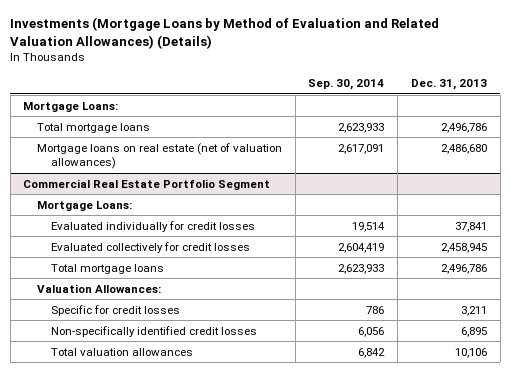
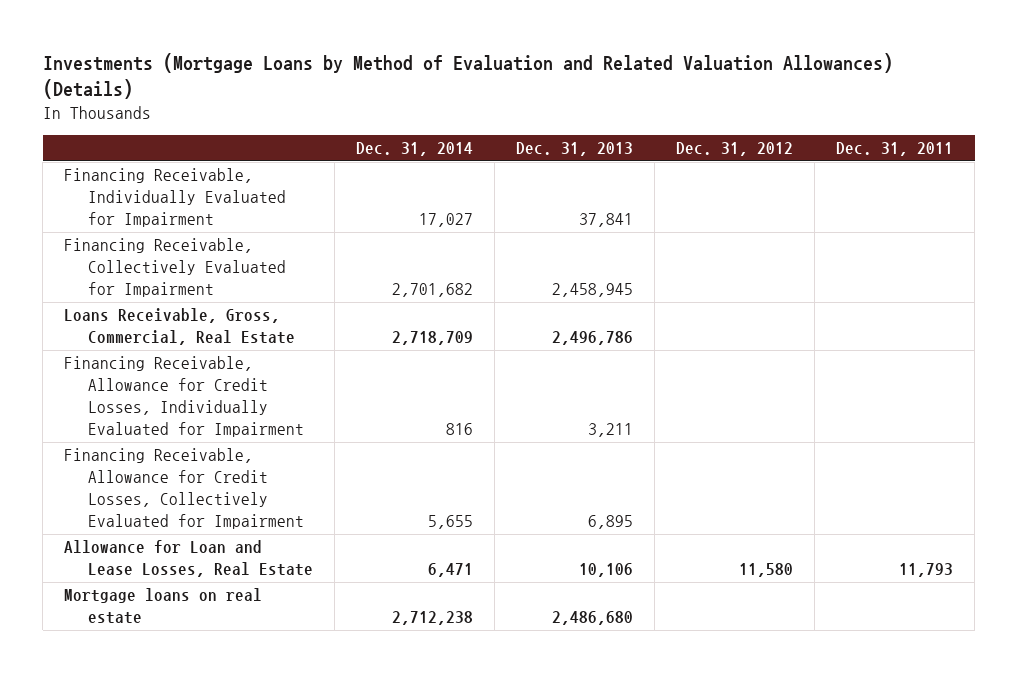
- | Sep. 30, 2014 | Dec. 31, 2013
+ | Dec. 31, 2014 | Dec. 31, 2013 | Dec. 31, 2012 | Dec. 31, 2011
- Mortgage Loans:
- Total mortgage loans | 2,623,933 | 2,496,786
- Mortgage loans on real estate (net of valuation allowances) | 2,617,091 | 2,486,680
- Commercial Real Estate Portfolio Segment
- Mortgage Loans:
- Evaluated individually for credit losses | 19,514 | 37,841
- Evaluated collectively for credit losses | 2,604,419 | 2,458,945
- Total mortgage loans | 2,623,933 | 2,496,786
- Valuation Allowances:
- Specific for credit losses | 786 | 3,211
- Non-specifically identified credit losses | 6,056 | 6,895
- Total valuation allowances | 6,842 | 10,106
+ Financing Receivable, Individually Evaluated for Impairment | 17,027 | 37,841 | |
+ Financing Receivable, Collectively Evaluated for Impairment | 2,701,682 | 2,458,945 | |
+ Loans Receivable, Gross, Commercial, Real Estate | 2,718,709 | 2,496,786 | |
+ Financing Receivable, Allowance for Credit Losses, Individually Evaluated for Impairment | 816 | 3,211 | |
+ Financing Receivable, Allowance for Credit Losses, Collectively Evaluated for Impairment | 5,655 | 6,895 | |
+ Allowance for Loan and Lease Losses, Real Estate | 6,471 | 10,106 | 11,580 | 11,793
+ Mortgage loans on real estate | 2,712,238 | 2,486,680 | |

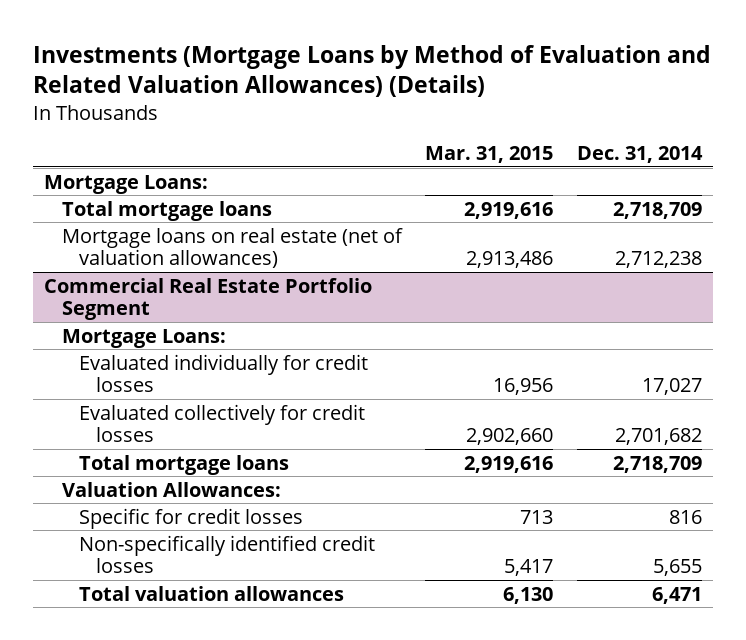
- | Dec. 31, 2014 | Dec. 31, 2013 | Dec. 31, 2012 | Dec. 31, 2011
+ | Mar. 31, 2015 | Dec. 31, 2014
- Financing Receivable, Individually Evaluated for Impairment | 17,027 | 37,841 | |
- Financing Receivable, Collectively Evaluated for Impairment | 2,701,682 | 2,458,945 | |
- Loans Receivable, Gross, Commercial, Real Estate | 2,718,709 | 2,496,786 | |
- Financing Receivable, Allowance for Credit Losses, Individually Evaluated for Impairment | 816 | 3,211 | |
- Financing Receivable, Allowance for Credit Losses, Collectively Evaluated for Impairment | 5,655 | 6,895 | |
- Allowance for Loan and Lease Losses, Real Estate | 6,471 | 10,106 | 11,580 | 11,793
- Mortgage loans on real estate | 2,712,238 | 2,486,680 | |
+ Mortgage Loans:
+ Total mortgage loans | 2,919,616 | 2,718,709
+ Mortgage loans on real estate (net of valuation allowances) | 2,913,486 | 2,712,238
+ Commercial Real Estate Portfolio Segment
+ Mortgage Loans:
+ Evaluated individually for credit losses | 16,956 | 17,027
+ Evaluated collectively for credit losses | 2,902,660 | 2,701,682
+ Total mortgage loans | 2,919,616 | 2,718,709
+ Valuation Allowances:
+ Specific for credit losses | 713 | 816
+ Non-specifically identified credit losses | 5,417 | 5,655
+ Total valuation allowances | 6,130 | 6,471

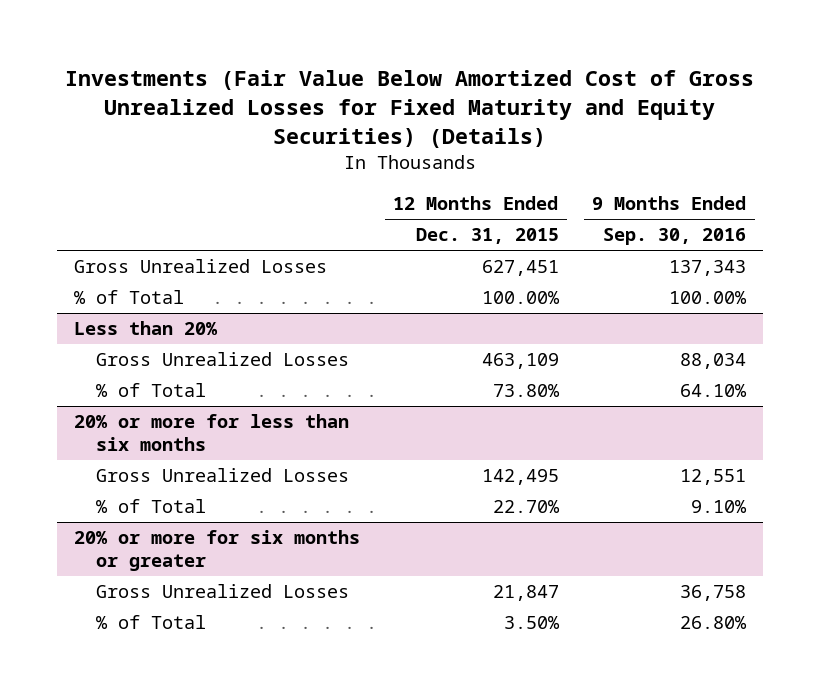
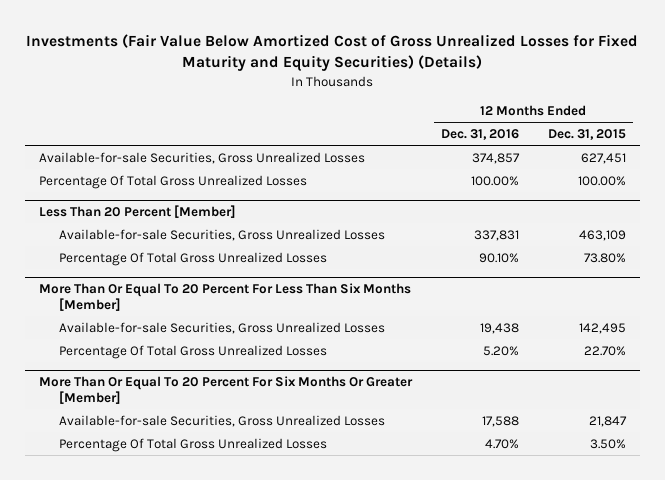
- | 12 Months Ended Dec. 31, 2015 | 9 Months Ended Sep. 30, 2016
+ | 12 Months Ended Dec. 31, 2016 | 12 Months Ended Dec. 31, 2015
- Gross Unrealized Losses | 627,451 | 137,343
- % of Total | 100.00% | 100.00%
- Less than 20%
- Gross Unrealized Losses | 463,109 | 88,034
- % of Total | 73.80% | 64.10%
- 20% or more for less than six months
- Gross Unrealized Losses | 142,495 | 12,551
- % of Total | 22.70% | 9.10%
- 20% or more for six months or greater
- Gross Unrealized Losses | 21,847 | 36,758
- % of Total | 3.50% | 26.80%
+ Available-for-sale Securities, Gross Unrealized Losses | 374,857 | 627,451
+ Percentage Of Total Gross Unrealized Losses | 100.00% | 100.00%
+ Less Than 20 Percent [Member]
+ Available-for-sale Securities, Gross Unrealized Losses | 337,831 | 463,109
+ Percentage Of Total Gross Unrealized Losses | 90.10% | 73.80%
+ More Than Or Equal To 20 Percent For Less Than Six Months [Member]
+ Available-for-sale Securities, Gross Unrealized Losses | 19,438 | 142,495
+ Percentage Of Total Gross Unrealized Losses | 5.20% | 22.70%
+ More Than Or Equal To 20 Percent For Six Months Or Greater [Member]
+ Available-for-sale Securities, Gross Unrealized Losses | 17,588 | 21,847
+ Percentage Of Total Gross Unrealized Losses | 4.70% | 3.50%

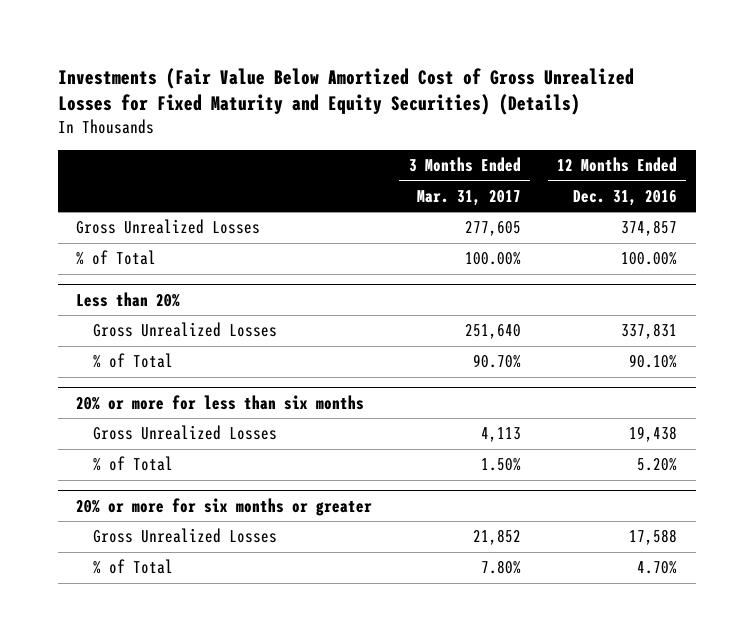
- | 12 Months Ended Dec. 31, 2016 | 12 Months Ended Dec. 31, 2015
+ | 3 Months Ended Mar. 31, 2017 | 12 Months Ended Dec. 31, 2016
- Available-for-sale Securities, Gross Unrealized Losses | 374,857 | 627,451
- Percentage Of Total Gross Unrealized Losses | 100.00% | 100.00%
- Less Than 20 Percent [Member]
- Available-for-sale Securities, Gross Unrealized Losses | 337,831 | 463,109
- Percentage Of Total Gross Unrealized Losses | 90.10% | 73.80%
- More Than Or Equal To 20 Percent For Less Than Six Months [Member]
- Available-for-sale Securities, Gross Unrealized Losses | 19,438 | 142,495
- Percentage Of Total Gross Unrealized Losses | 5.20% | 22.70%
- More Than Or Equal To 20 Percent For Six Months Or Greater [Member]
- Available-for-sale Securities, Gross Unrealized Losses | 17,588 | 21,847
- Percentage Of Total Gross Unrealized Losses | 4.70% | 3.50%
+ Gross Unrealized Losses | 277,605 | 374,857
+ % of Total | 100.00% | 100.00%
+ Less than 20%
+ Gross Unrealized Losses | 251,640 | 337,831
+ % of Total | 90.70% | 90.10%
+ 20% or more for less than six months
+ Gross Unrealized Losses | 4,113 | 19,438
+ % of Total | 1.50% | 5.20%
+ 20% or more for six months or greater
+ Gross Unrealized Losses | 21,852 | 17,588
+ % of Total | 7.80% | 4.70%

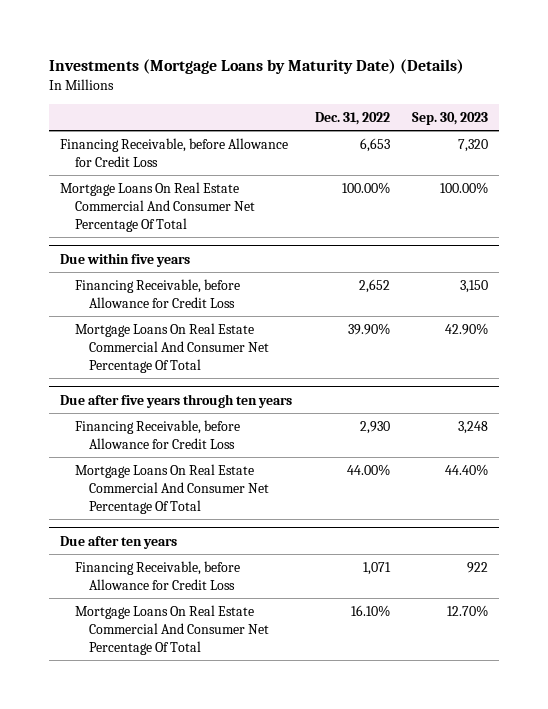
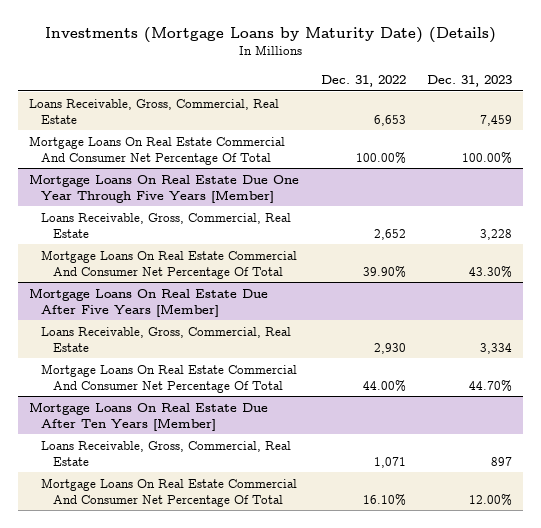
- | Dec. 31, 2022 | Sep. 30, 2023
+ | Dec. 31, 2022 | Dec. 31, 2023
- Financing Receivable, before Allowance for Credit Loss | 6,653 | 7,320
+ Loans Receivable, Gross, Commercial, Real Estate | 6,653 | 7,459
- Due within five years
- Financing Receivable, before Allowance for Credit Loss | 2,652 | 3,150
+ Mortgage Loans On Real Estate Due One Year Through Five Years [Member]
+ Loans Receivable, Gross, Commercial, Real Estate | 2,652 | 3,228
- Due after five years through ten years
- Financing Receivable, before Allowance for Credit Loss | 2,930 | 3,248
+ Mortgage Loans On Real Estate Due After Five Years [Member]
+ Loans Receivable, Gross, Commercial, Real Estate | 2,930 | 3,334
- Due after ten years
- Financing Receivable, before Allowance for Credit Loss | 1,071 | 922
+ Mortgage Loans On Real Estate Due After Ten Years [Member]
+ Loans Receivable, Gross, Commercial, Real Estate | 1,071 | 897

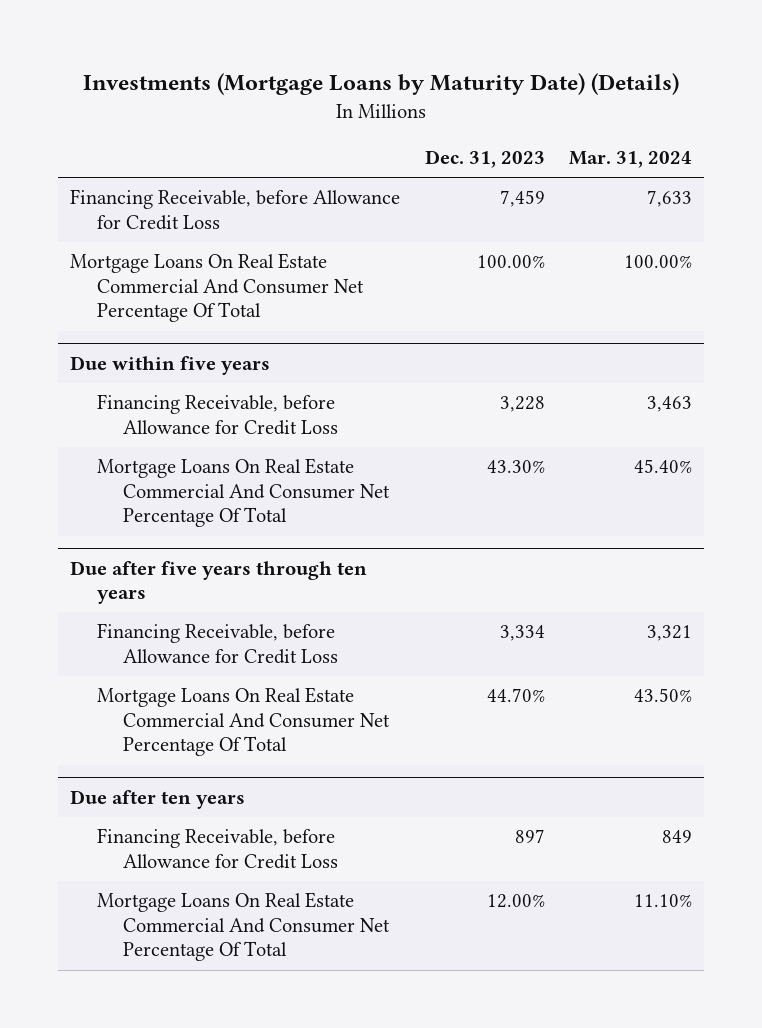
- | Dec. 31, 2022 | Dec. 31, 2023
+ | Dec. 31, 2023 | Mar. 31, 2024
- Loans Receivable, Gross, Commercial, Real Estate | 6,653 | 7,459
+ Financing Receivable, before Allowance for Credit Loss | 7,459 | 7,633
- Mortgage Loans On Real Estate Due One Year Through Five Years [Member]
- Loans Receivable, Gross, Commercial, Real Estate | 2,652 | 3,228
+ Due within five years
+ Financing Receivable, before Allowance for Credit Loss | 3,228 | 3,463
- Mortgage Loans On Real Estate Due After Five Years [Member]
- Loans Receivable, Gross, Commercial, Real Estate | 2,930 | 3,334
+ Due after five years through ten years
+ Financing Receivable, before Allowance for Credit Loss | 3,334 | 3,321
- Mortgage Loans On Real Estate Due After Ten Years [Member]
- Loans Receivable, Gross, Commercial, Real Estate | 1,071 | 897
+ Due after ten years
+ Financing Receivable, before Allowance for Credit Loss | 897 | 849

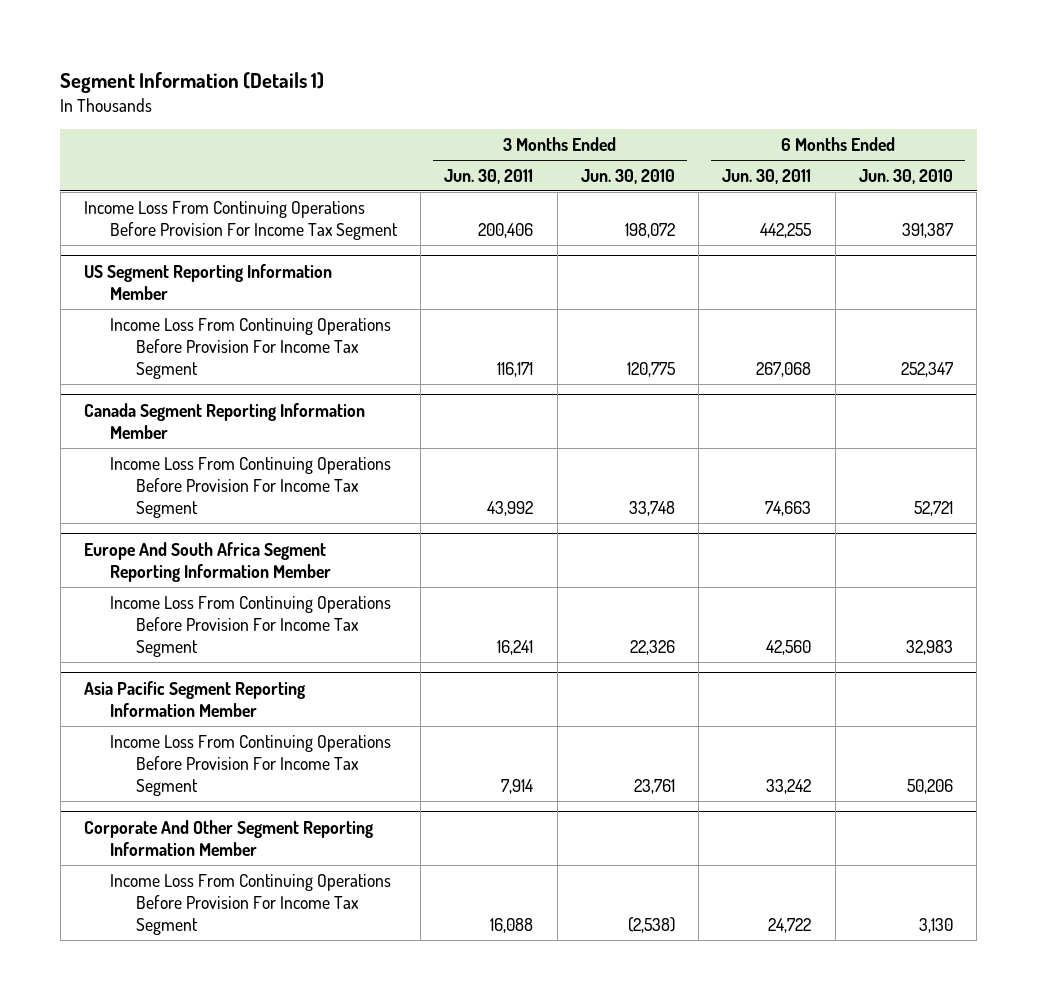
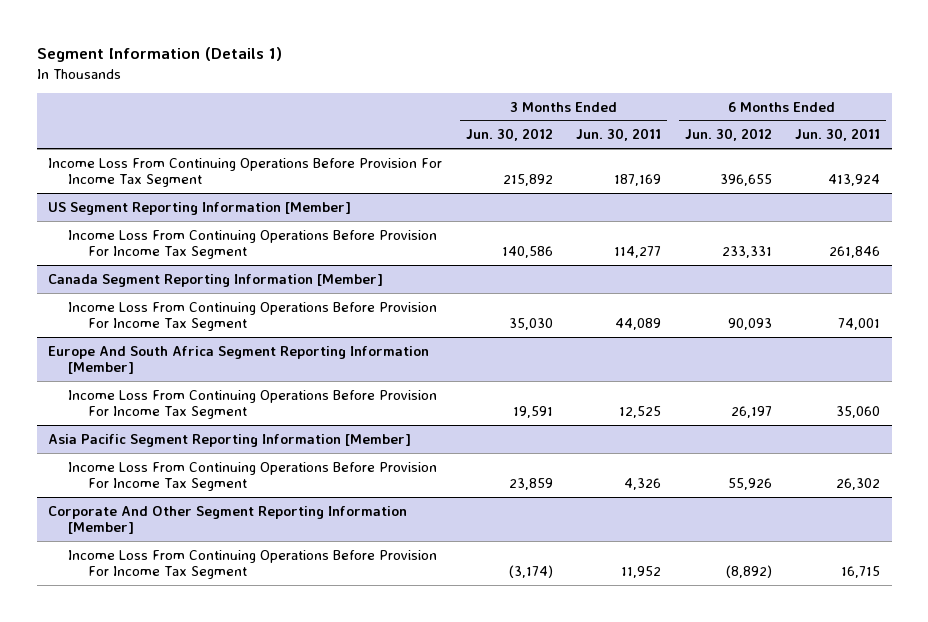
- | 3 Months Ended Jun. 30, 2011 | 3 Months Ended Jun. 30, 2010 | 6 Months Ended Jun. 30, 2011 | 6 Months Ended Jun. 30, 2010
+ | 3 Months Ended Jun. 30, 2012 | 3 Months Ended Jun. 30, 2011 | 6 Months Ended Jun. 30, 2012 | 6 Months Ended Jun. 30, 2011
- Income Loss From Continuing Operations Before Provision For Income Tax Segment | 200,406 | 198,072 | 442,255 | 391,387
- US Segment Reporting Information Member
- Income Loss From Continuing Operations Before Provision For Income Tax Segment | 116,171 | 120,775 | 267,068 | 252,347
- Canada Segment Reporting Information Member
- Income Loss From Continuing Operations Before Provision For Income Tax Segment | 43,992 | 33,748 | 74,663 | 52,721
- Europe And South Africa Segment Reporting Information Member
- Income Loss From Continuing Operations Before Provision For Income Tax Segment | 16,241 | 22,326 | 42,560 | 32,983
- Asia Pacific Segment Reporting Information Member
- Income Loss From Continuing Operations Before Provision For Income Tax Segment | 7,914 | 23,761 | 33,242 | 50,206
- Corporate And Other Segment Reporting Information Member
- Income Loss From Continuing Operations Before Provision For Income Tax Segment | 16,088 | (2,538) | 24,722 | 3,130
+ Income Loss From Continuing Operations Before Provision For Income Tax Segment | 215,892 | 187,169 | 396,655 | 413,924
+ US Segment Reporting Information [Member]
+ Income Loss From Continuing Operations Before Provision For Income Tax Segment | 140,586 | 114,277 | 233,331 | 261,846
+ Canada Segment Reporting Information [Member]
+ Income Loss From Continuing Operations Before Provision For Income Tax Segment | 35,030 | 44,089 | 90,093 | 74,001
+ Europe And South Africa Segment Reporting Information [Member]
+ Income Loss From Continuing Operations Before Provision For Income Tax Segment | 19,591 | 12,525 | 26,197 | 35,060
+ Asia Pacific Segment Reporting Information [Member]
+ Income Loss From Continuing Operations Before Provision For Income Tax Segment | 23,859 | 4,326 | 55,926 | 26,302
+ Corporate And Other Segment Reporting Information [Member]
+ Income Loss From Continuing Operations Before Provision For Income Tax Segment | (3,174) | 11,952 | (8,892) | 16,715

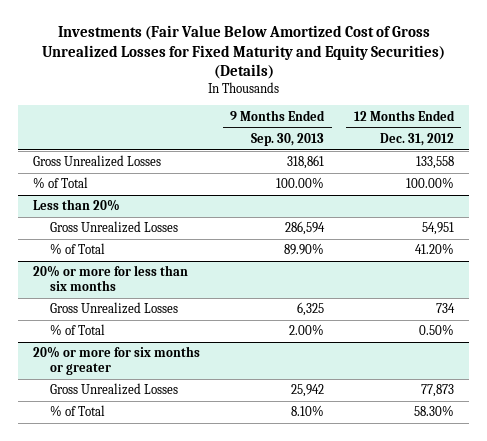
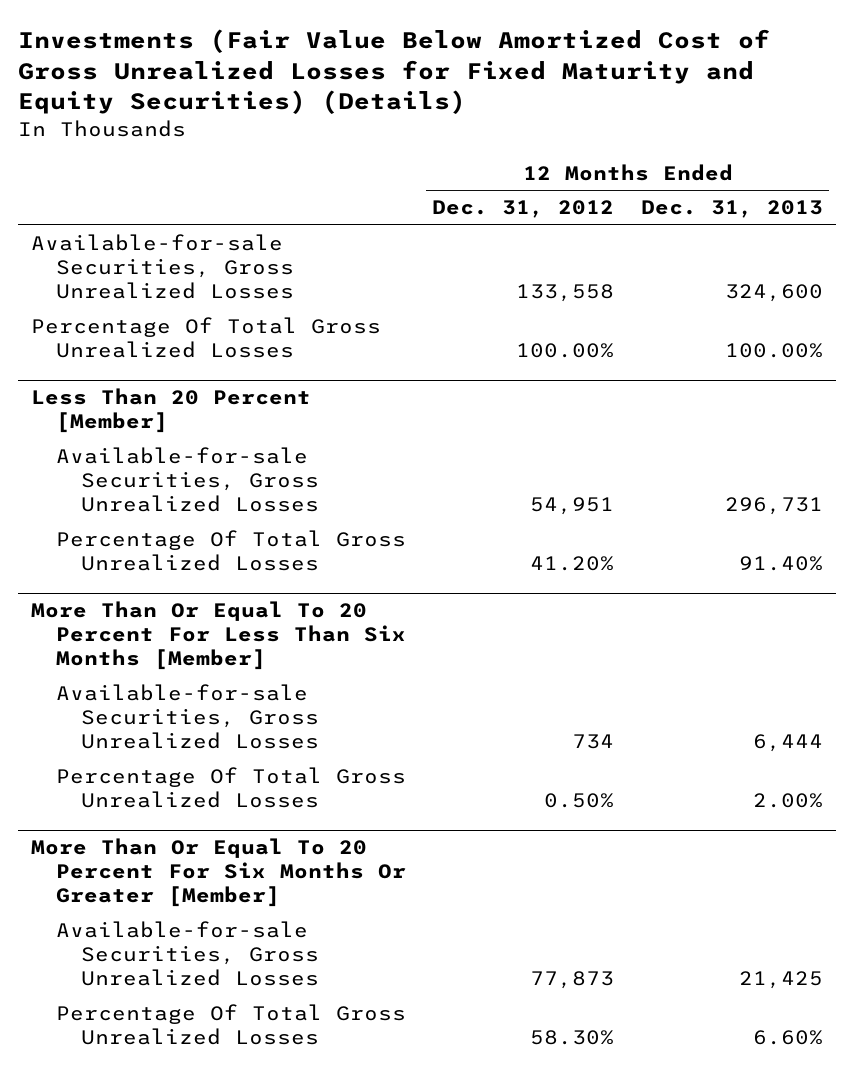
- | 9 Months Ended Sep. 30, 2013 | 12 Months Ended Dec. 31, 2012
+ | 12 Months Ended Dec. 31, 2012 | 12 Months Ended Dec. 31, 2013
- Gross Unrealized Losses | 318,861 | 133,558
- % of Total | 100.00% | 100.00%
- Less than 20%
- Gross Unrealized Losses | 286,594 | 54,951
- % of Total | 89.90% | 41.20%
- 20% or more for less than six months
- Gross Unrealized Losses | 6,325 | 734
- % of Total | 2.00% | 0.50%
- 20% or more for six months or greater
- Gross Unrealized Losses | 25,942 | 77,873
- % of Total | 8.10% | 58.30%
+ Available-for-sale Securities, Gross Unrealized Losses | 133,558 | 324,600
+ Percentage Of Total Gross Unrealized Losses | 100.00% | 100.00%
+ Less Than 20 Percent [Member]
+ Available-for-sale Securities, Gross Unrealized Losses | 54,951 | 296,731
+ Percentage Of Total Gross Unrealized Losses | 41.20% | 91.40%
+ More Than Or Equal To 20 Percent For Less Than Six Months [Member]
+ Available-for-sale Securities, Gross Unrealized Losses | 734 | 6,444
+ Percentage Of Total Gross Unrealized Losses | 0.50% | 2.00%
+ More Than Or Equal To 20 Percent For Six Months Or Greater [Member]
+ Available-for-sale Securities, Gross Unrealized Losses | 77,873 | 21,425
+ Percentage Of Total Gross Unrealized Losses | 58.30% | 6.60%

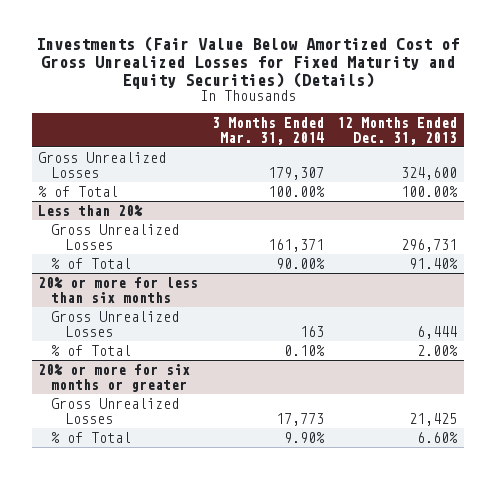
- | 12 Months Ended Dec. 31, 2012 | 12 Months Ended Dec. 31, 2013
+ | 3 Months Ended Mar. 31, 2014 | 12 Months Ended Dec. 31, 2013
- Available-for-sale Securities, Gross Unrealized Losses | 133,558 | 324,600
- Percentage Of Total Gross Unrealized Losses | 100.00% | 100.00%
- Less Than 20 Percent [Member]
- Available-for-sale Securities, Gross Unrealized Losses | 54,951 | 296,731
- Percentage Of Total Gross Unrealized Losses | 41.20% | 91.40%
- More Than Or Equal To 20 Percent For Less Than Six Months [Member]
- Available-for-sale Securities, Gross Unrealized Losses | 734 | 6,444
- Percentage Of Total Gross Unrealized Losses | 0.50% | 2.00%
- More Than Or Equal To 20 Percent For Six Months Or Greater [Member]
- Available-for-sale Securities, Gross Unrealized Losses | 77,873 | 21,425
- Percentage Of Total Gross Unrealized Losses | 58.30% | 6.60%
+ Gross Unrealized Losses | 179,307 | 324,600
+ % of Total | 100.00% | 100.00%
+ Less than 20%
+ Gross Unrealized Losses | 161,371 | 296,731
+ % of Total | 90.00% | 91.40%
+ 20% or more for less than six months
+ Gross Unrealized Losses | 163 | 6,444
+ % of Total | 0.10% | 2.00%
+ 20% or more for six months or greater
+ Gross Unrealized Losses | 17,773 | 21,425
+ % of Total | 9.90% | 6.60%

